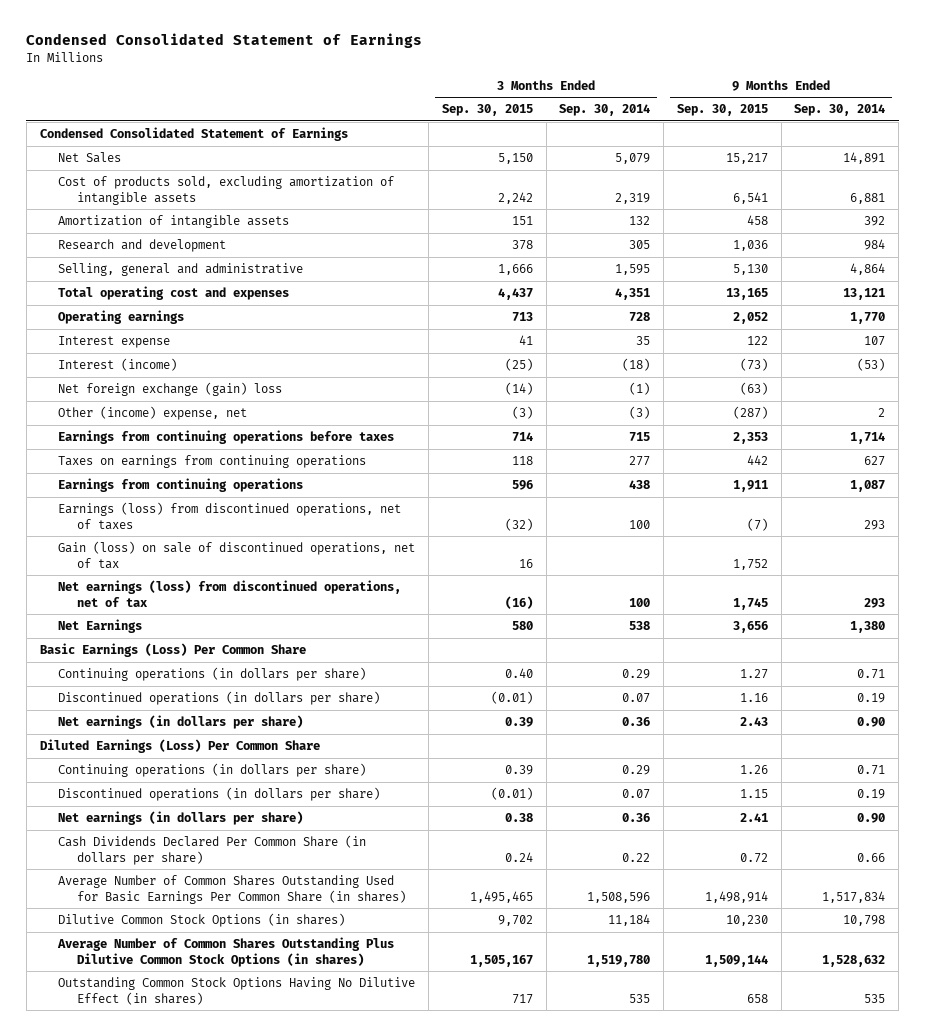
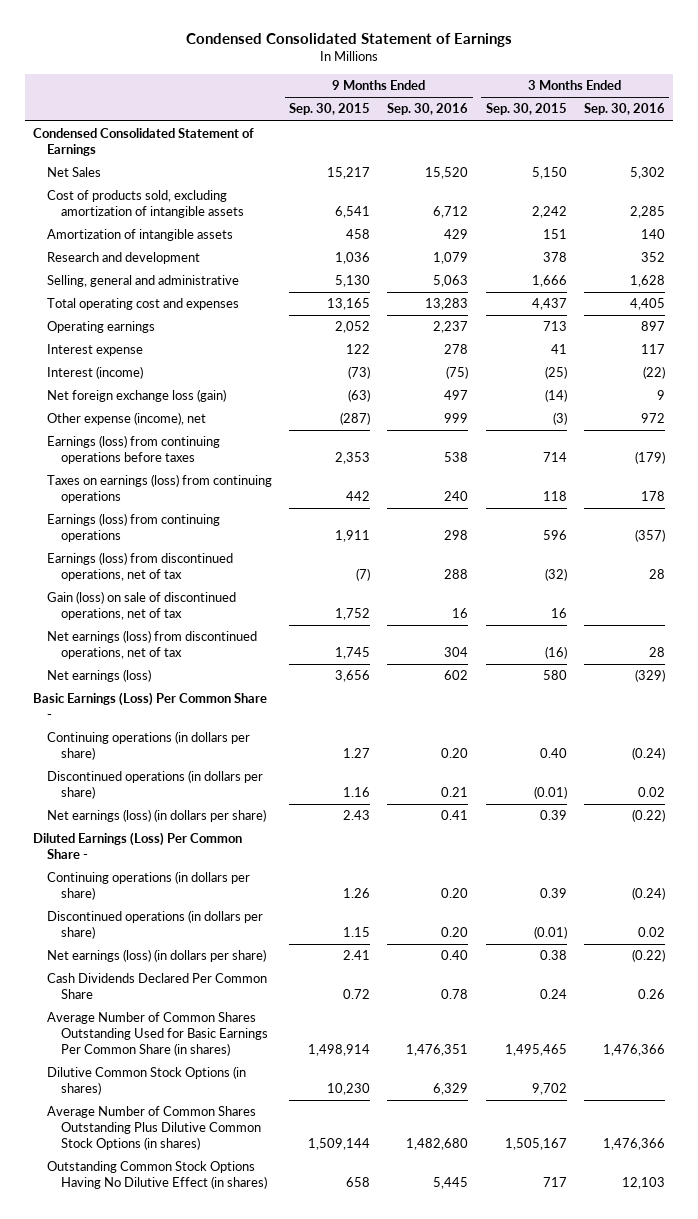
- | 3 Months Ended Sep. 30, 2015 | 3 Months Ended Sep. 30, 2014 | 9 Months Ended Sep. 30, 2015 | 9 Months Ended Sep. 30, 2014
+ | 9 Months Ended Sep. 30, 2015 | 9 Months Ended Sep. 30, 2016 | 3 Months Ended Sep. 30, 2015 | 3 Months Ended Sep. 30, 2016
- Net foreign exchange (gain) loss | (14) | (1) | (63) |
- Other (income) expense, net | (3) | (3) | (287) | 2
- Earnings from continuing operations before taxes | 714 | 715 | 2,353 | 1,714
- Taxes on earnings from continuing operations | 118 | 277 | 442 | 627
- Earnings from continuing operations | 596 | 438 | 1,911 | 1,087
- Earnings (loss) from discontinued operations, net of taxes | (32) | 100 | (7) | 293
+ Net foreign exchange loss (gain) | (63) | 497 | (14) | 9
+ Other expense (income), net | (287) | 999 | (3) | 972
+ Earnings (loss) from continuing operations before taxes | 2,353 | 538 | 714 | (179)
+ Taxes on earnings (loss) from continuing operations | 442 | 240 | 118 | 178
+ Earnings (loss) from continuing operations | 1,911 | 298 | 596 | (357)
+ Earnings (loss) from discontinued operations, net of tax | (7) | 288 | (32) | 28
- Net Earnings | 580 | 538 | 3,656 | 1,380
- Basic Earnings (Loss) Per Common Share
+ Net earnings (loss) | 3,656 | 602 | 580 | (329)
+ Basic Earnings (Loss) Per Common Share -
- Net earnings (in dollars per share) | 0.39 | 0.36 | 2.43 | 0.90
- Diluted Earnings (Loss) Per Common Share
+ Net earnings (loss) (in dollars per share) | 2.43 | 0.41 | 0.39 | (0.22)
+ Diluted Earnings (Loss) Per Common Share -
- Net earnings (in dollars per share) | 0.38 | 0.36 | 2.41 | 0.90
- Cash Dividends Declared Per Common Share (in dollars per share) | 0.24 | 0.22 | 0.72 | 0.66
+ Net earnings (loss) (in dollars per share) | 2.41 | 0.40 | 0.38 | (0.22)
+ Cash Dividends Declared Per Common Share | 0.72 | 0.78 | 0.24 | 0.26

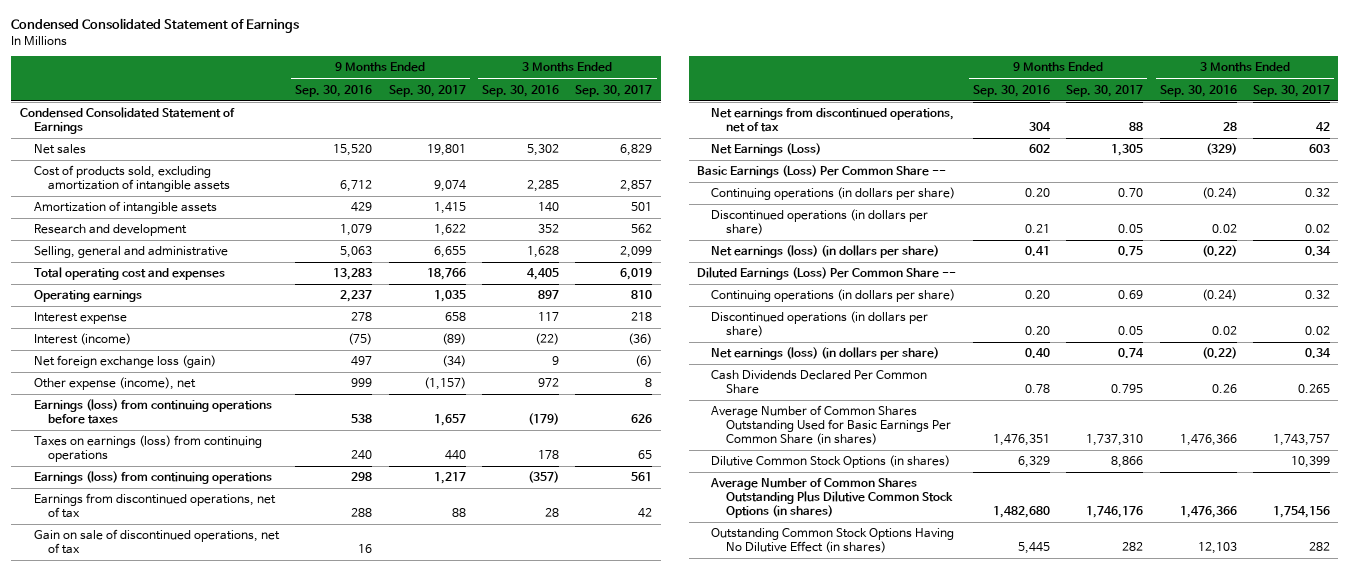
- | 9 Months Ended Sep. 30, 2015 | 9 Months Ended Sep. 30, 2016 | 3 Months Ended Sep. 30, 2015 | 3 Months Ended Sep. 30, 2016
+ | 9 Months Ended Sep. 30, 2016 | 9 Months Ended Sep. 30, 2017 | 3 Months Ended Sep. 30, 2016 | 3 Months Ended Sep. 30, 2017
- Net Sales | 15,217 | 15,520 | 5,150 | 5,302
+ Net sales | 15,520 | 19,801 | 5,302 | 6,829
- Earnings (loss) from discontinued operations, net of tax | (7) | 288 | (32) | 28
- Gain (loss) on sale of discontinued operations, net of tax | 1,752 | 16 | 16 |
- Net earnings (loss) from discontinued operations, net of tax | 1,745 | 304 | (16) | 28
- Net earnings (loss) | 3,656 | 602 | 580 | (329)
- Basic Earnings (Loss) Per Common Share -
+ Earnings from discontinued operations, net of tax | 288 | 88 | 28 | 42
+ Gain on sale of discontinued operations, net of tax | 16 | | |
+ Net earnings from discontinued operations, net of tax | 304 | 88 | 28 | 42
+ Net Earnings (Loss) | 602 | 1,305 | (329) | 603
+ Basic Earnings (Loss) Per Common Share --
- Diluted Earnings (Loss) Per Common Share -
+ Diluted Earnings (Loss) Per Common Share --

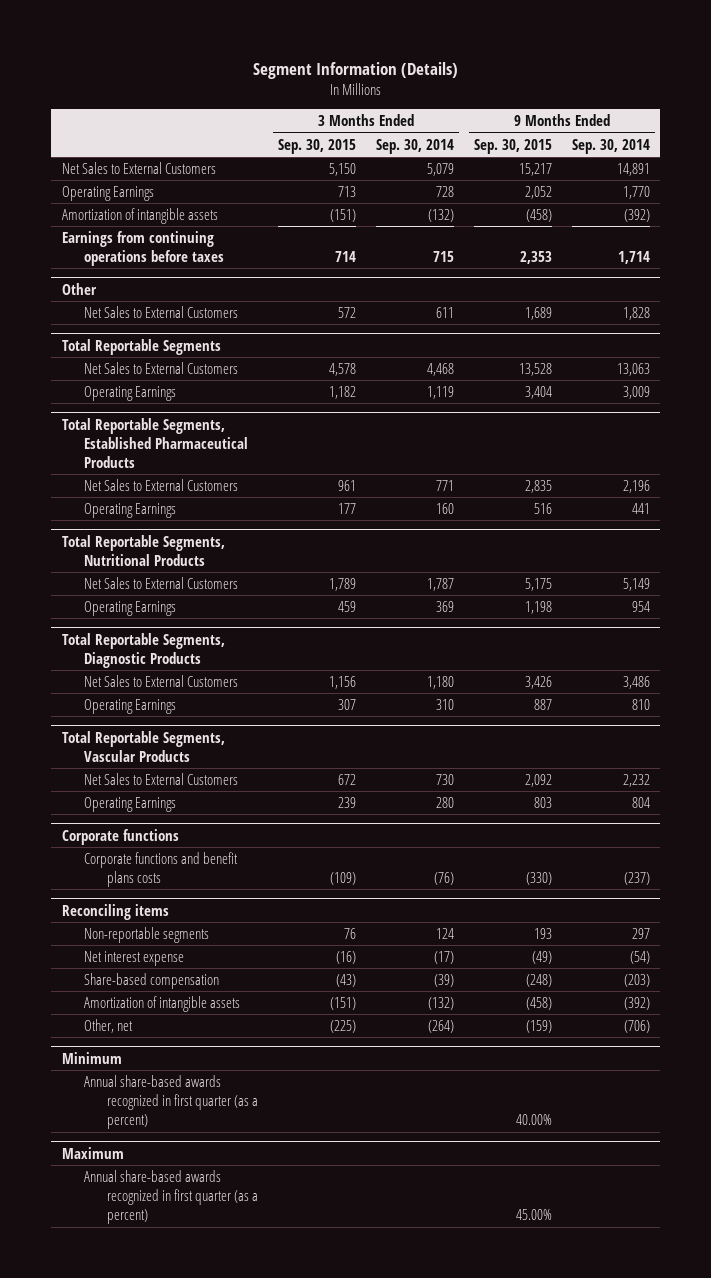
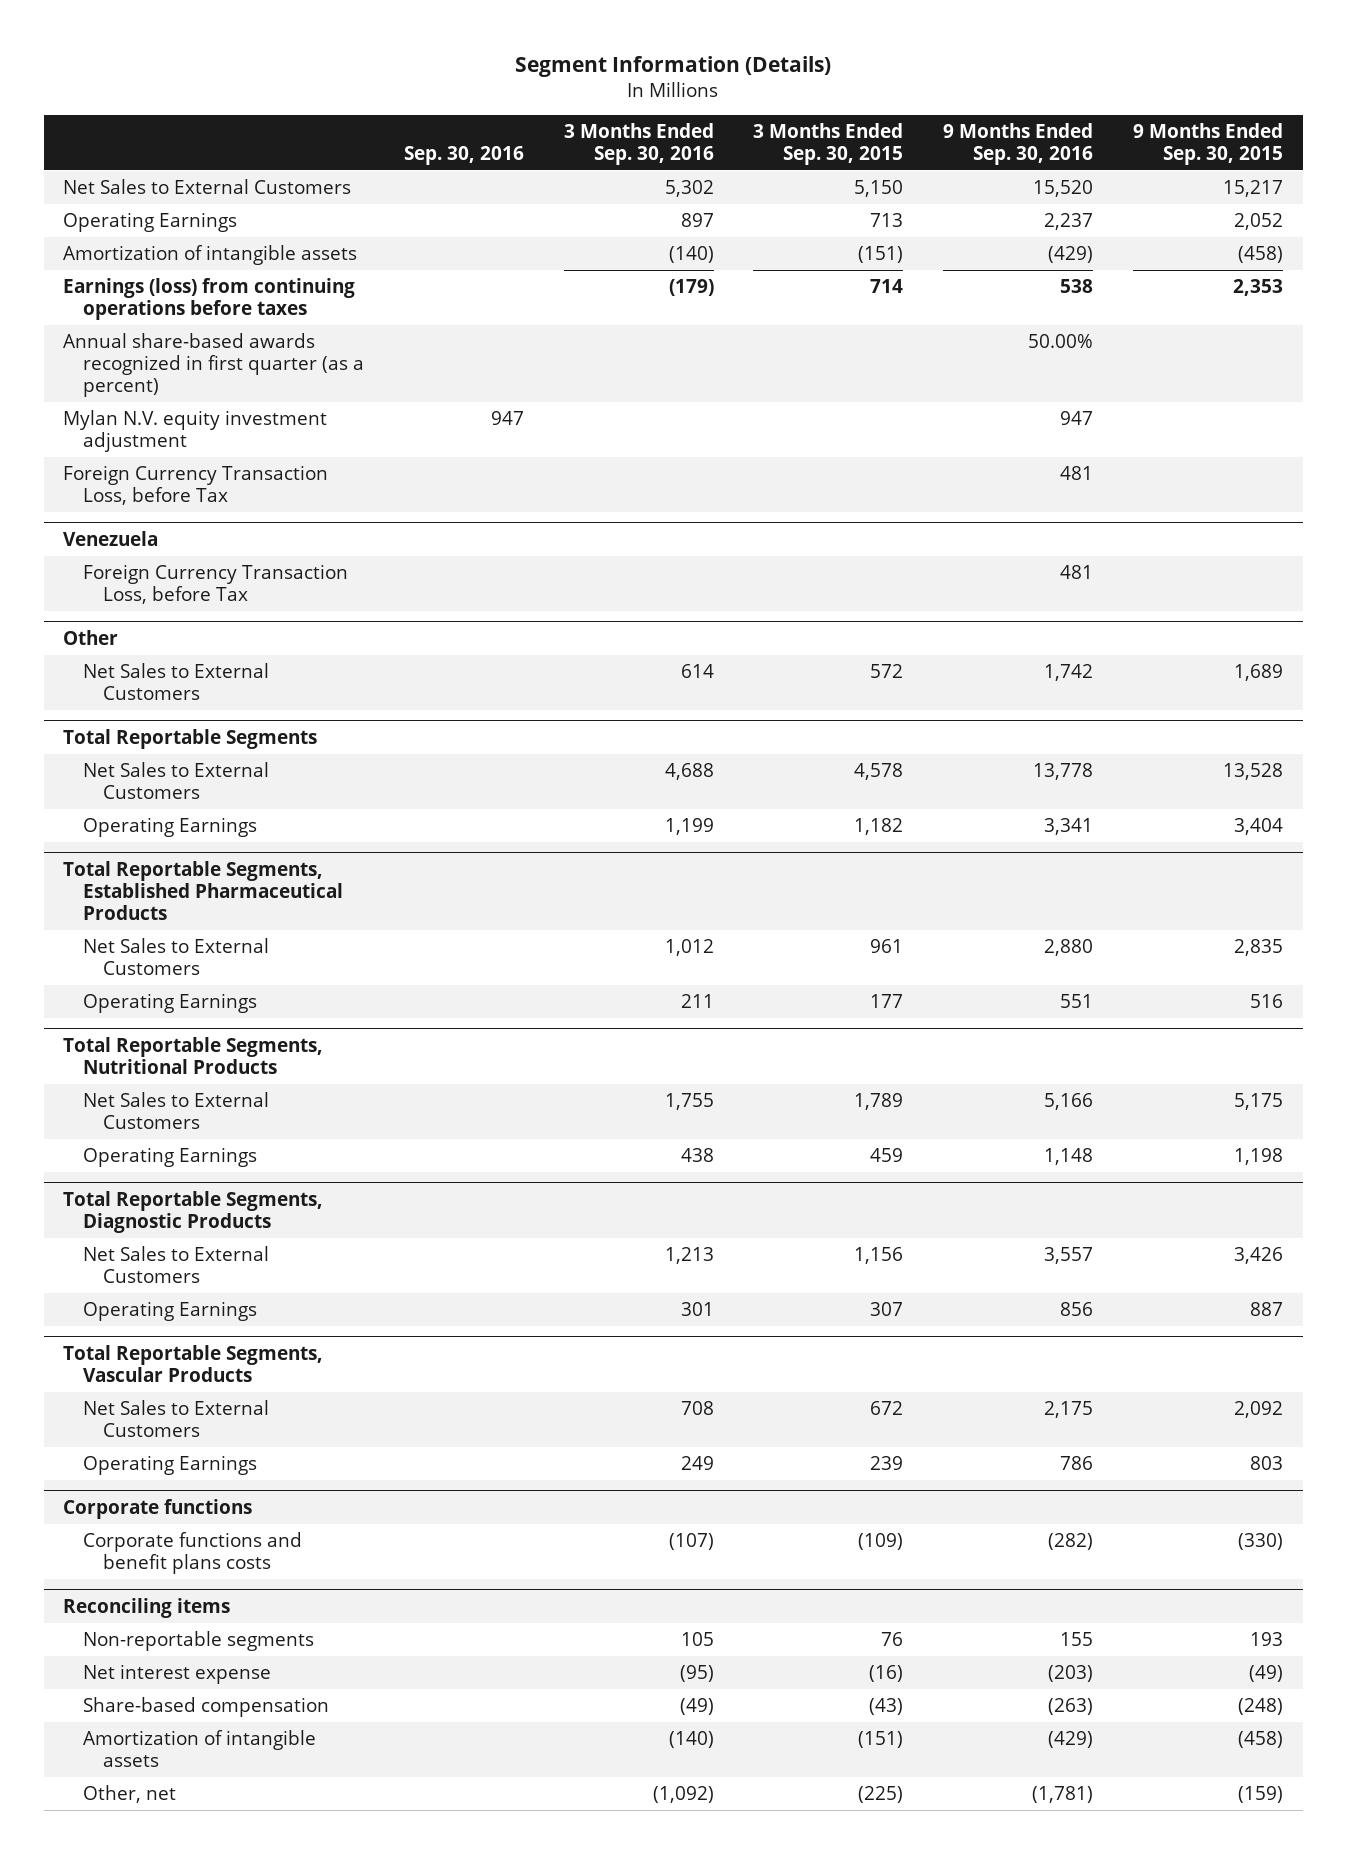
- | 3 Months Ended Sep. 30, 2015 | 3 Months Ended Sep. 30, 2014 | 9 Months Ended Sep. 30, 2015 | 9 Months Ended Sep. 30, 2014
+ | Sep. 30, 2016 | 3 Months Ended Sep. 30, 2016 | 3 Months Ended Sep. 30, 2015 | 9 Months Ended Sep. 30, 2016 | 9 Months Ended Sep. 30, 2015
- Earnings from continuing operations before taxes | 714 | 715 | 2,353 | 1,714
+ Earnings (loss) from continuing operations before taxes | | (179) | 714 | 538 | 2,353
+ Annual share-based awards recognized in first quarter (as a percent) | | | | 50.00% |
+ Mylan N.V. equity investment adjustment | 947 | | | 947 |
+ Foreign Currency Transaction Loss, before Tax | | | | 481 |
+ Venezuela
+ Foreign Currency Transaction Loss, before Tax | | | | 481 |
- Minimum
- Annual share-based awards recognized in first quarter (as a percent) | | | 40.00% |
- Maximum
- Annual share-based awards recognized in first quarter (as a percent) | | | 45.00% |

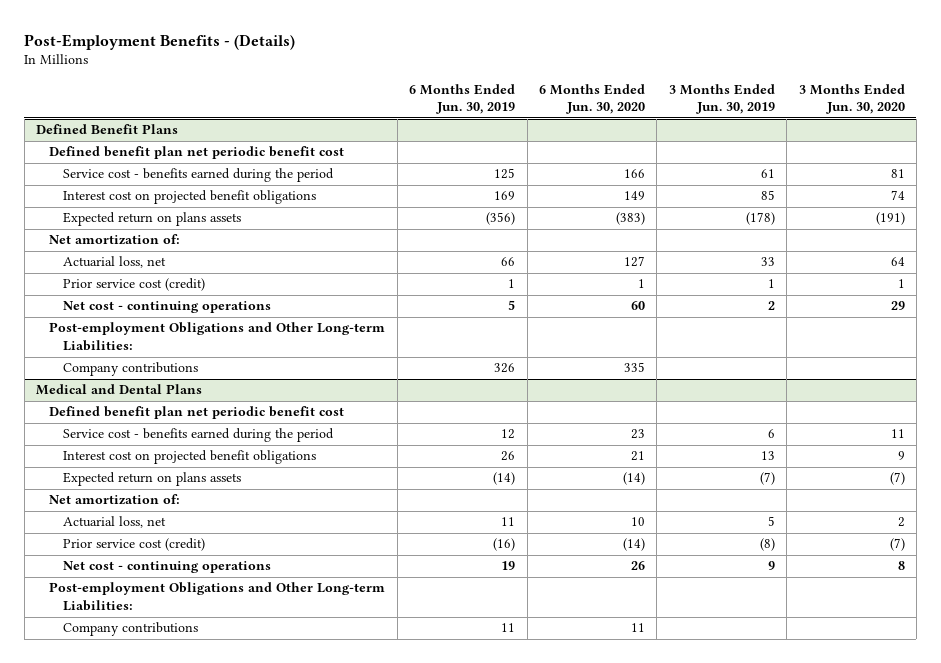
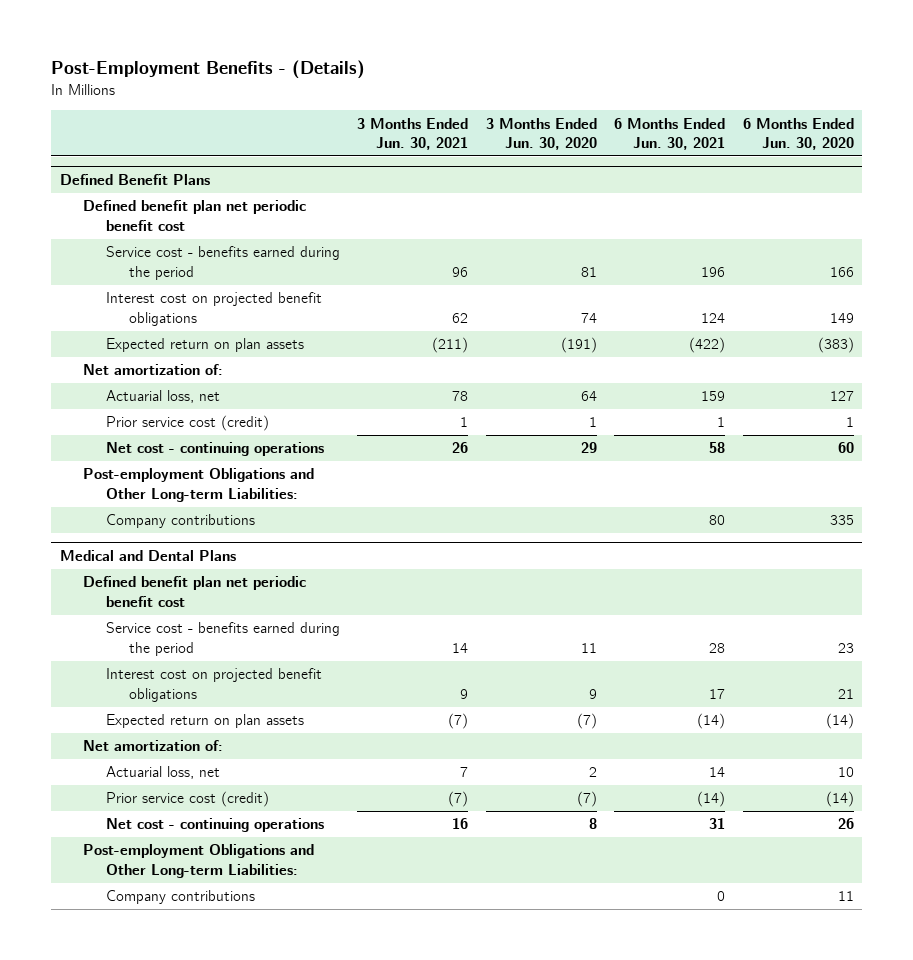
- | 6 Months Ended Jun. 30, 2019 | 6 Months Ended Jun. 30, 2020 | 3 Months Ended Jun. 30, 2019 | 3 Months Ended Jun. 30, 2020
+ | 3 Months Ended Jun. 30, 2021 | 3 Months Ended Jun. 30, 2020 | 6 Months Ended Jun. 30, 2021 | 6 Months Ended Jun. 30, 2020
@ Defined Benefit Plans
- Expected return on plans assets | (356) | (383) | (178) | (191)
+ Expected return on plan assets | (211) | (191) | (422) | (383)
@ Medical and Dental Plans
- Expected return on plans assets | (14) | (14) | (7) | (7)
+ Expected return on plan assets | (7) | (7) | (14) | (14)

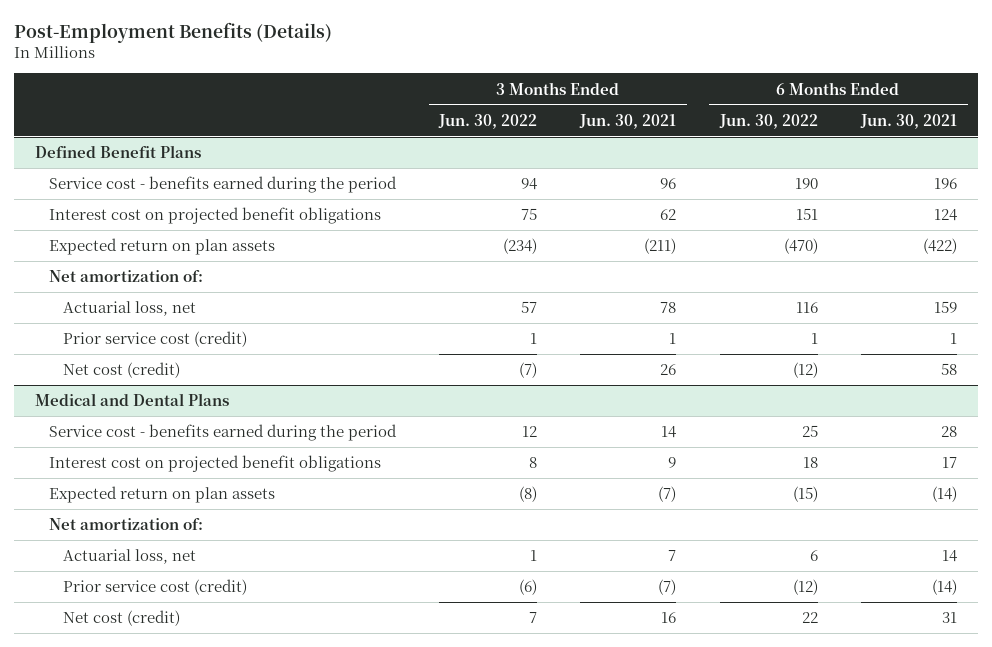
- Post-Employment Benefits - (Details)
+ Post-Employment Benefits (Details)
- | 3 Months Ended Jun. 30, 2021 | 3 Months Ended Jun. 30, 2020 | 6 Months Ended Jun. 30, 2021 | 6 Months Ended Jun. 30, 2020
+ | 3 Months Ended Jun. 30, 2022 | 3 Months Ended Jun. 30, 2021 | 6 Months Ended Jun. 30, 2022 | 6 Months Ended Jun. 30, 2021
@ Defined Benefit Plans
- Defined benefit plan net periodic benefit cost
- Net cost - continuing operations | 26 | 29 | 58 | 60
- Post-employment Obligations and Other Long-term Liabilities:
- Company contributions | | | 80 | 335
+ Net cost (credit) | (7) | 26 | (12) | 58
@ Medical and Dental Plans
- Defined benefit plan net periodic benefit cost
- Net cost - continuing operations | 16 | 8 | 31 | 26
- Post-employment Obligations and Other Long-term Liabilities:
- Company contributions | | | 0 | 11
+ Net cost (credit) | 7 | 16 | 22 | 31

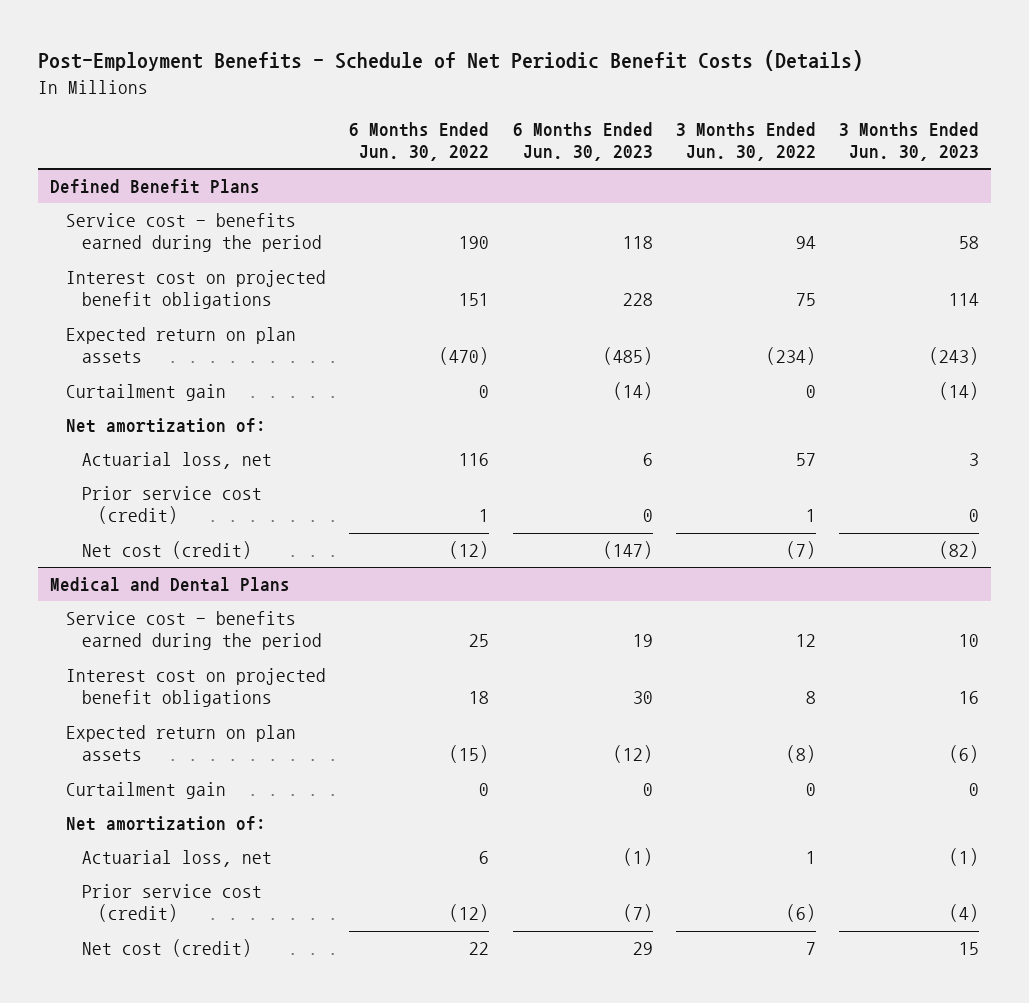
- Post-Employment Benefits (Details)
+ Post-Employment Benefits - Schedule of Net Periodic Benefit Costs (Details)
- | 3 Months Ended Jun. 30, 2022 | 3 Months Ended Jun. 30, 2021 | 6 Months Ended Jun. 30, 2022 | 6 Months Ended Jun. 30, 2021
+ | 6 Months Ended Jun. 30, 2022 | 6 Months Ended Jun. 30, 2023 | 3 Months Ended Jun. 30, 2022 | 3 Months Ended Jun. 30, 2023
@ Defined Benefit Plans
+ Curtailment gain | 0 | (14) | 0 | (14)
@ Medical and Dental Plans
+ Curtailment gain | 0 | 0 | 0 | 0

